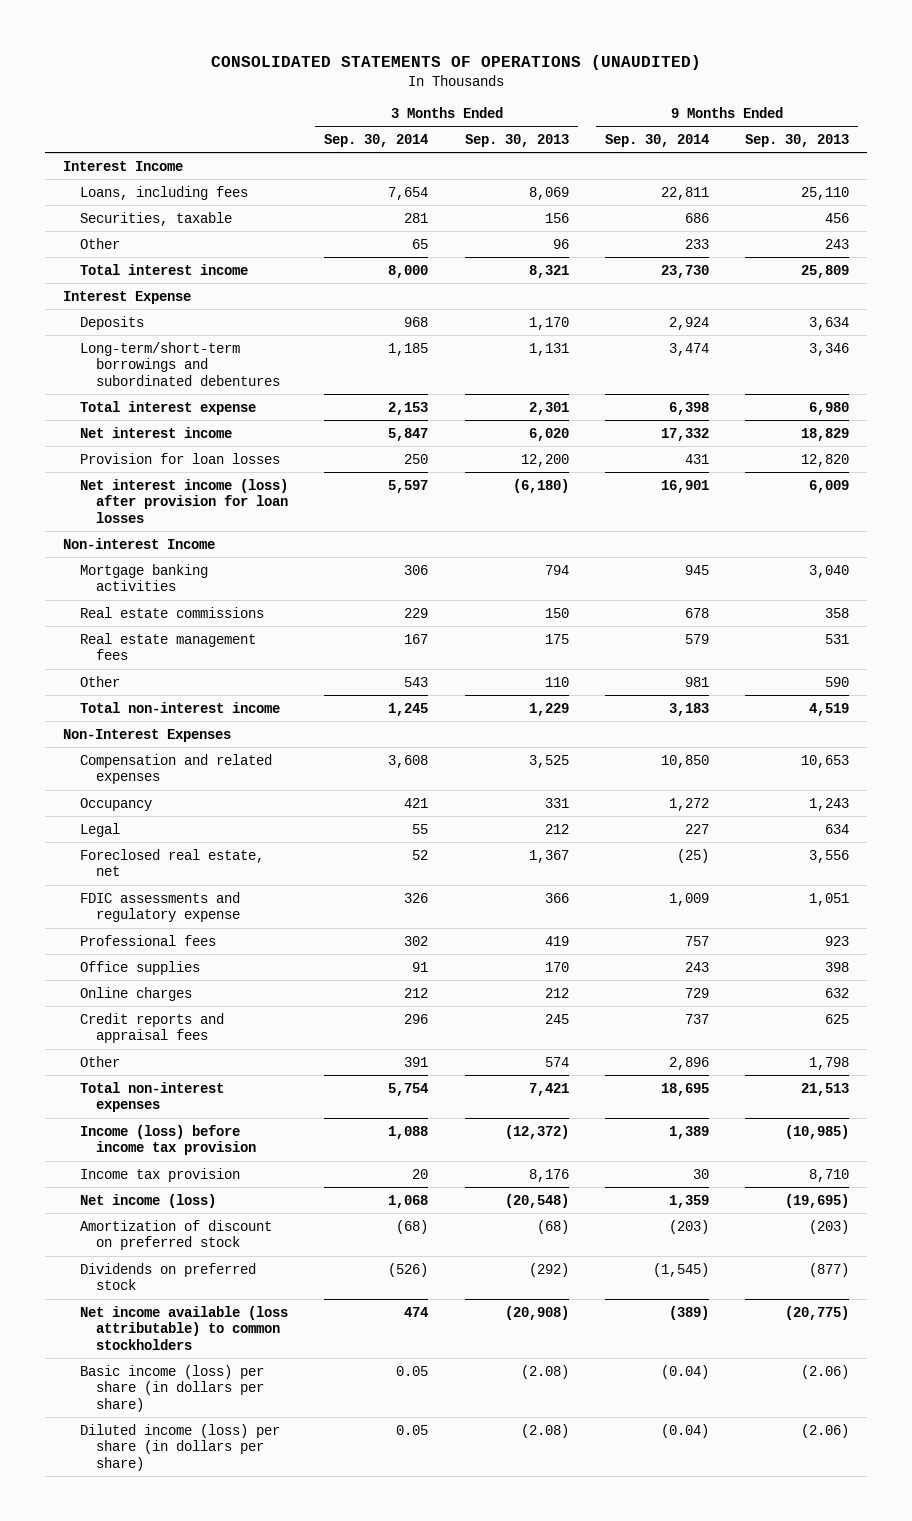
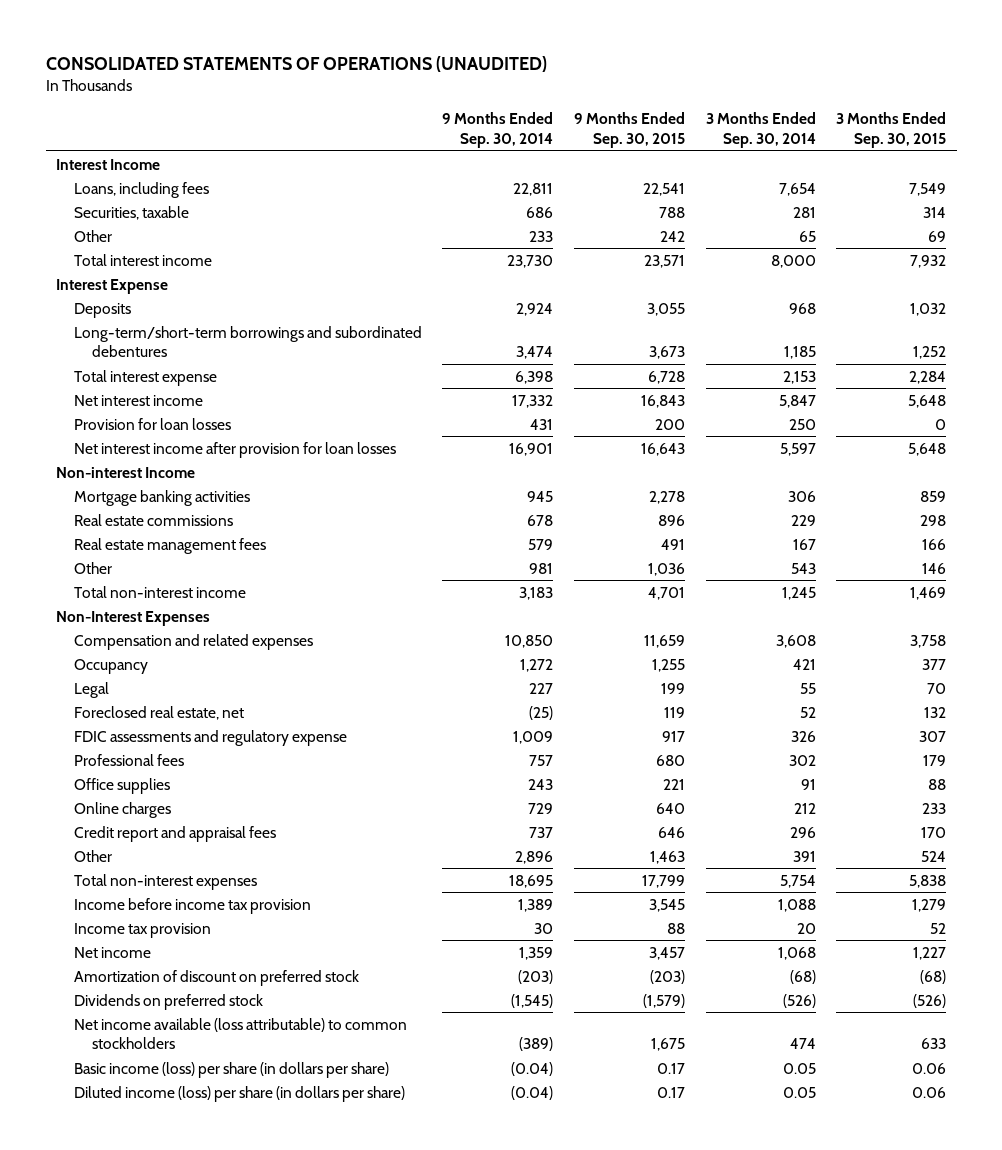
- | 3 Months Ended Sep. 30, 2014 | 3 Months Ended Sep. 30, 2013 | 9 Months Ended Sep. 30, 2014 | 9 Months Ended Sep. 30, 2013
+ | 9 Months Ended Sep. 30, 2014 | 9 Months Ended Sep. 30, 2015 | 3 Months Ended Sep. 30, 2014 | 3 Months Ended Sep. 30, 2015
- Net interest income (loss) after provision for loan losses | 5,597 | (6,180) | 16,901 | 6,009
+ Net interest income after provision for loan losses | 16,901 | 16,643 | 5,597 | 5,648
- Credit reports and appraisal fees | 296 | 245 | 737 | 625
+ Credit report and appraisal fees | 737 | 646 | 296 | 170
- Income (loss) before income tax provision | 1,088 | (12,372) | 1,389 | (10,985)
+ Income before income tax provision | 1,389 | 3,545 | 1,088 | 1,279
- Net income (loss) | 1,068 | (20,548) | 1,359 | (19,695)
+ Net income | 1,359 | 3,457 | 1,068 | 1,227

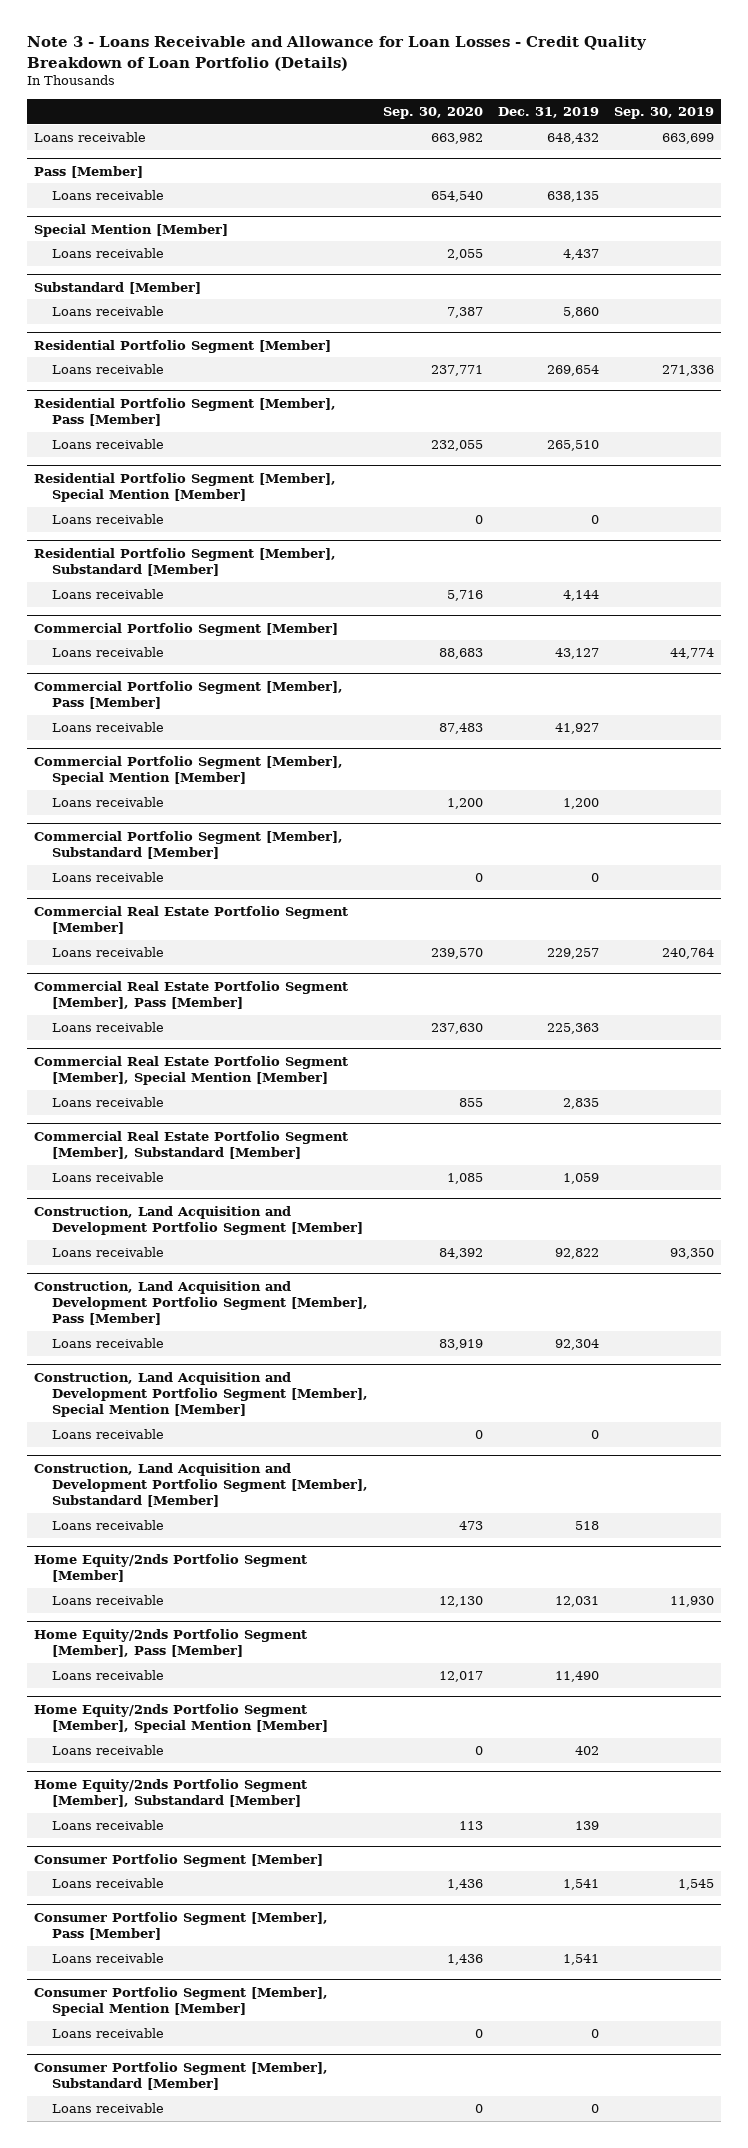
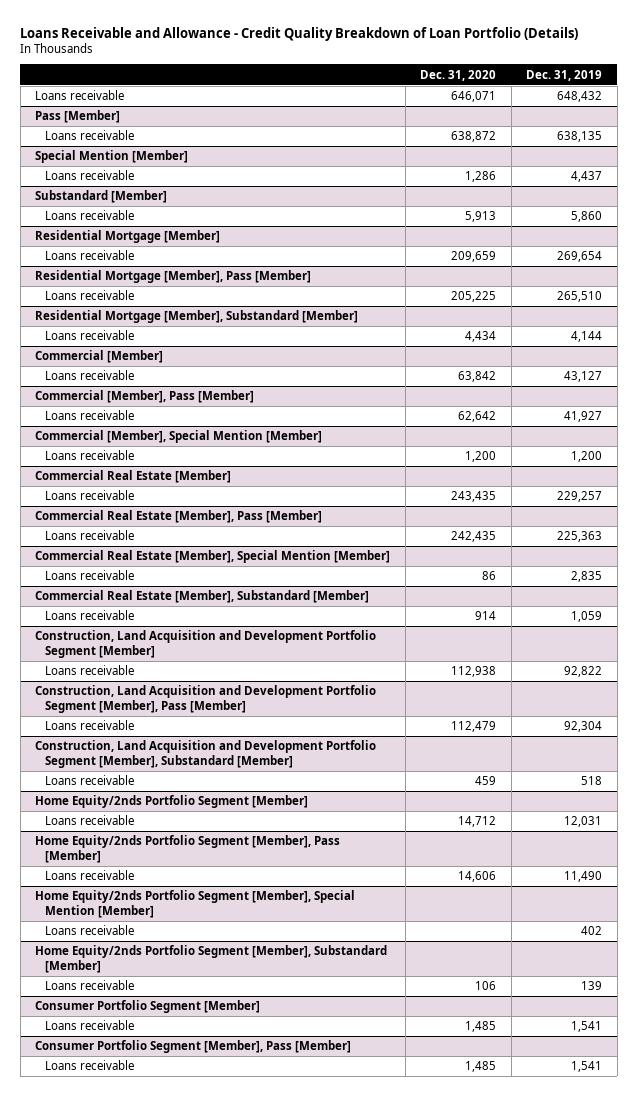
- Note 3 - Loans Receivable and Allowance for Loan Losses - Credit Quality Breakdown of Loan Portfolio (Details)
+ Loans Receivable and Allowance - Credit Quality Breakdown of Loan Portfolio (Details)
- | Sep. 30, 2020 | Dec. 31, 2019 | Sep. 30, 2019
+ | Dec. 31, 2020 | Dec. 31, 2019
- Residential Portfolio Segment [Member]
+ Residential Mortgage [Member]
- Residential Portfolio Segment [Member], Pass [Member]
+ Residential Mortgage [Member], Pass [Member]
- Residential Portfolio Segment [Member], Special Mention [Member]
- Loans receivable | 0 | 0 |
- Residential Portfolio Segment [Member], Substandard [Member]
+ Residential Mortgage [Member], Substandard [Member]
- Commercial Portfolio Segment [Member]
+ Commercial [Member]
- Commercial Portfolio Segment [Member], Pass [Member]
+ Commercial [Member], Pass [Member]
- Commercial Portfolio Segment [Member], Special Mention [Member]
+ Commercial [Member], Special Mention [Member]
- Commercial Portfolio Segment [Member], Substandard [Member]
- Loans receivable | 0 | 0 |
- Commercial Real Estate Portfolio Segment [Member]
+ Commercial Real Estate [Member]
- Commercial Real Estate Portfolio Segment [Member], Pass [Member]
+ Commercial Real Estate [Member], Pass [Member]
- Commercial Real Estate Portfolio Segment [Member], Special Mention [Member]
+ Commercial Real Estate [Member], Special Mention [Member]
- Commercial Real Estate Portfolio Segment [Member], Substandard [Member]
+ Commercial Real Estate [Member], Substandard [Member]
- Construction, Land Acquisition and Development Portfolio Segment [Member], Special Mention [Member]
- Loans receivable | 0 | 0 |
- Consumer Portfolio Segment [Member], Special Mention [Member]
- Loans receivable | 0 | 0 |
- Consumer Portfolio Segment [Member], Substandard [Member]
- Loans receivable | 0 | 0 |

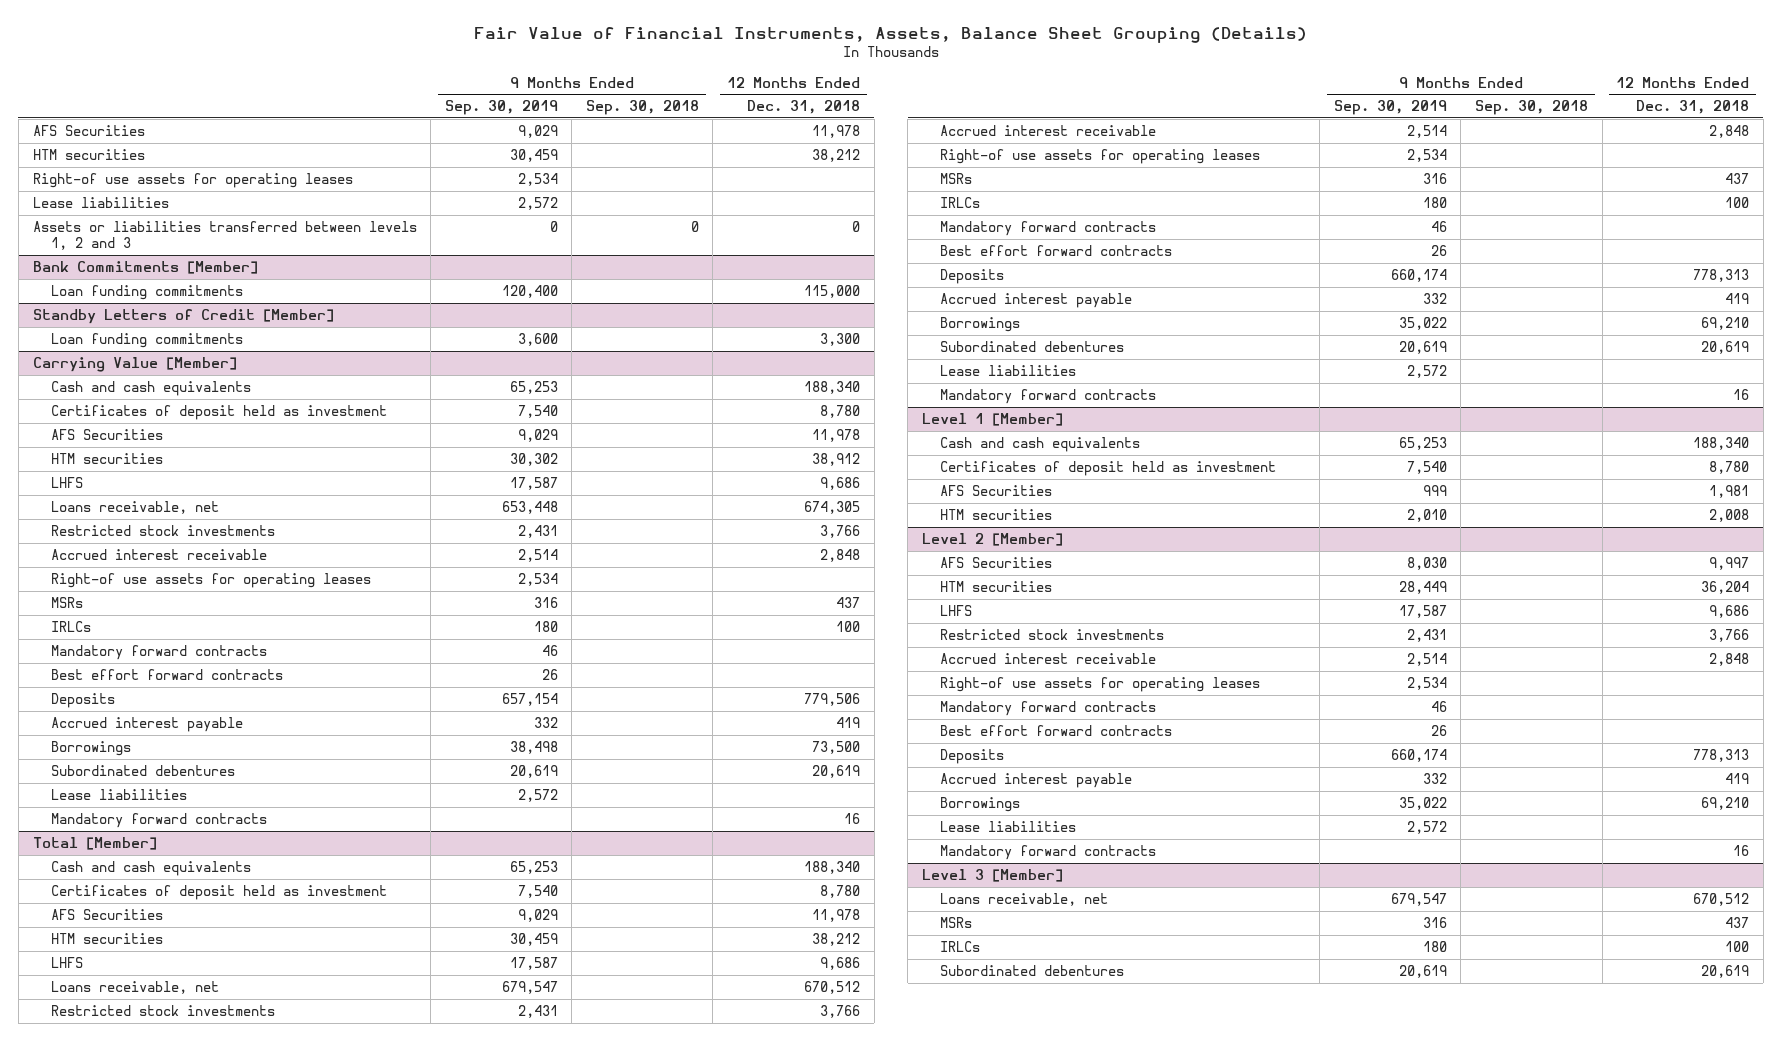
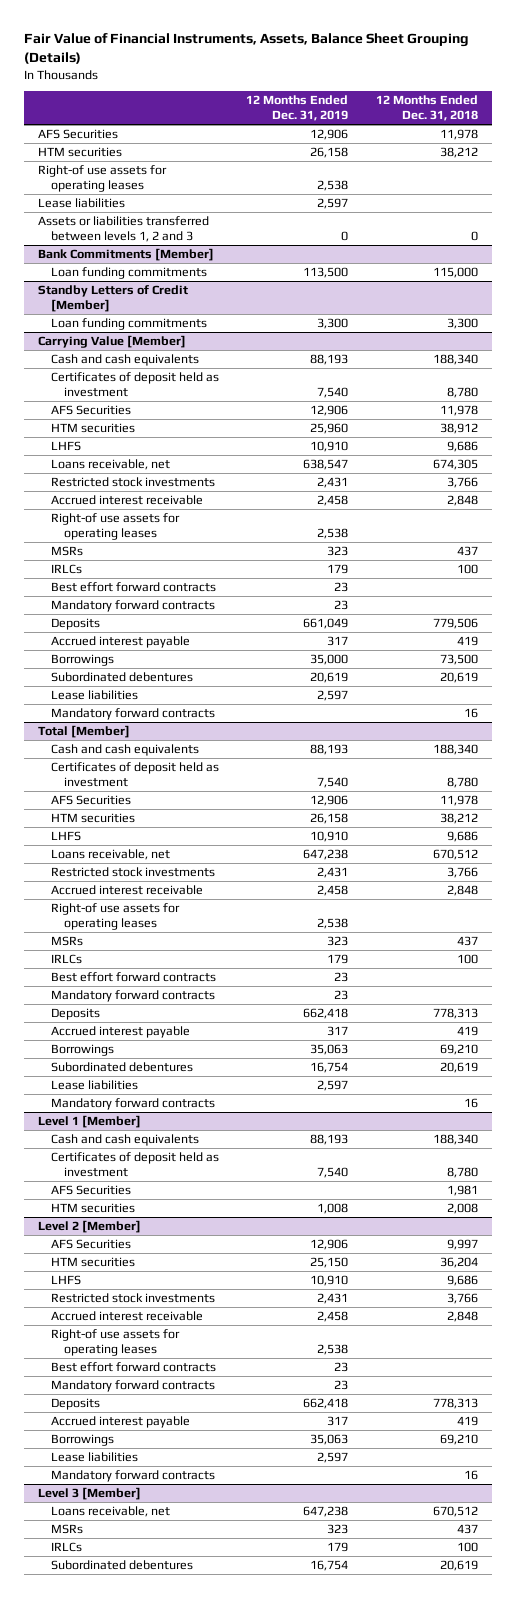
- | 9 Months Ended Sep. 30, 2019 | 9 Months Ended Sep. 30, 2018 | 12 Months Ended Dec. 31, 2018
+ | 12 Months Ended Dec. 31, 2019 | 12 Months Ended Dec. 31, 2018
@ Carrying Value [Member]
moved down: Mandatory forward contracts | 23 |
@ Total [Member]
moved down: Mandatory forward contracts | 23 |
@ Level 2 [Member]
moved down: Mandatory forward contracts | 23 |

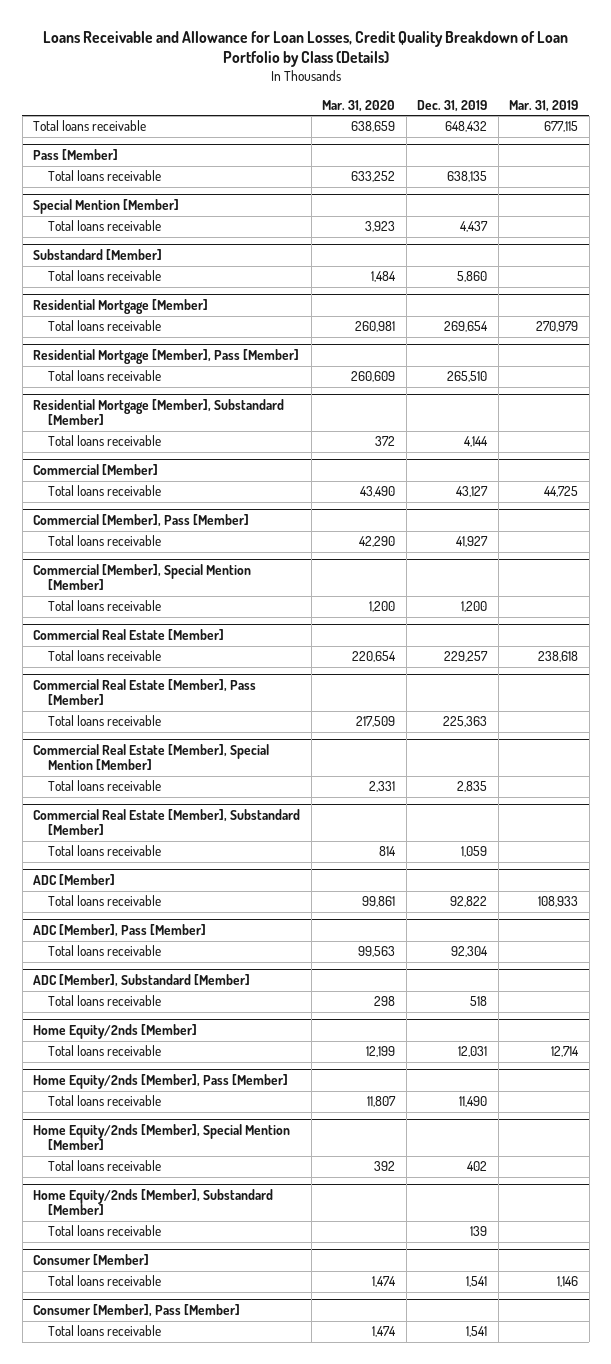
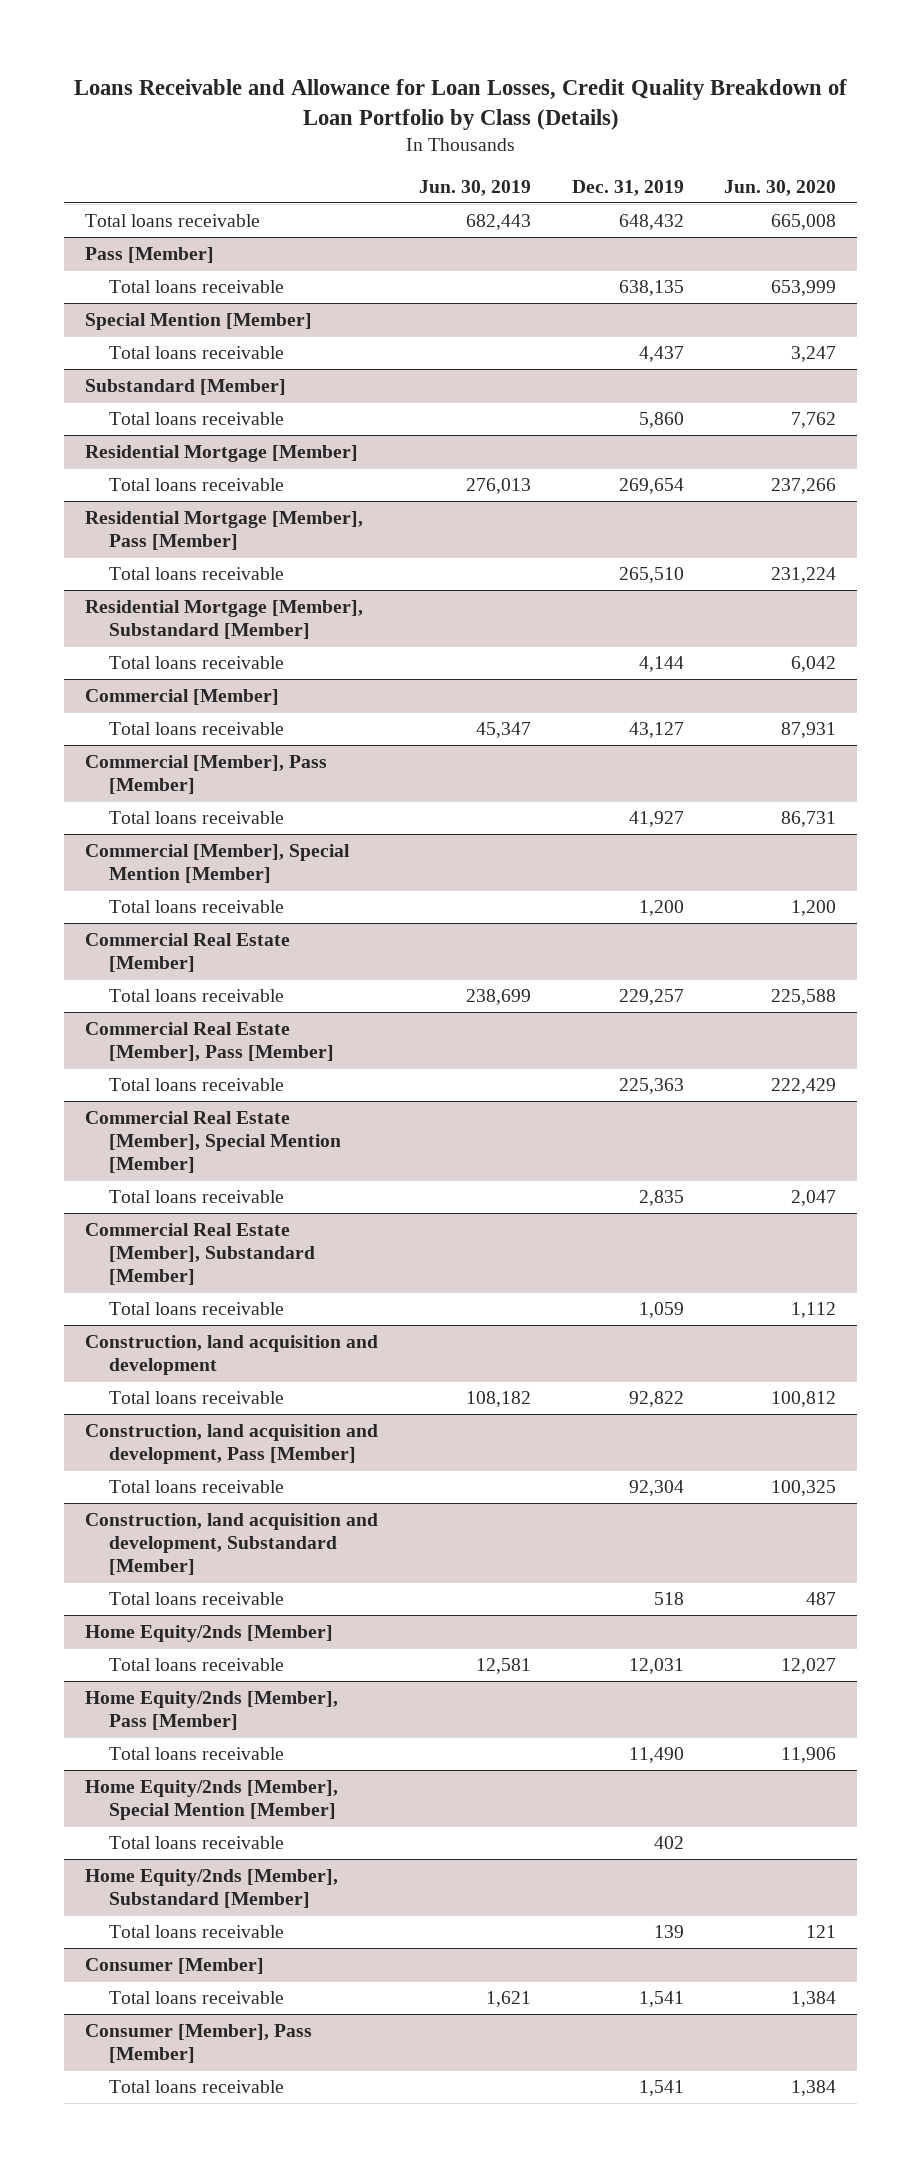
- | Mar. 31, 2020 | Dec. 31, 2019 | Mar. 31, 2019
+ | Jun. 30, 2019 | Dec. 31, 2019 | Jun. 30, 2020
- ADC [Member]
+ Construction, land acquisition and development
- ADC [Member], Pass [Member]
+ Construction, land acquisition and development, Pass [Member]
- ADC [Member], Substandard [Member]
+ Construction, land acquisition and development, Substandard [Member]

